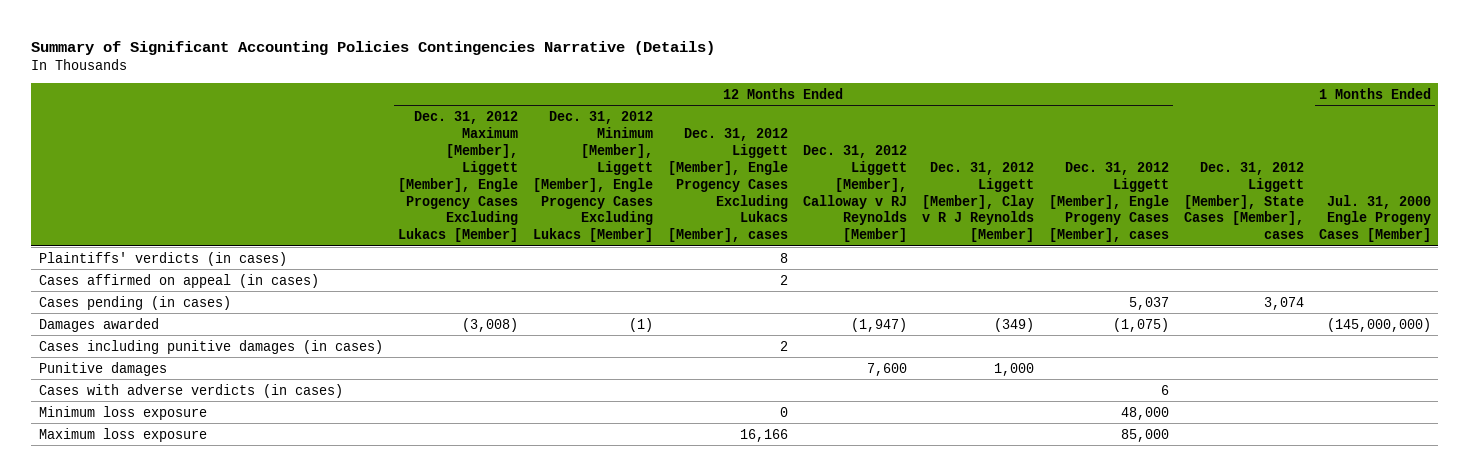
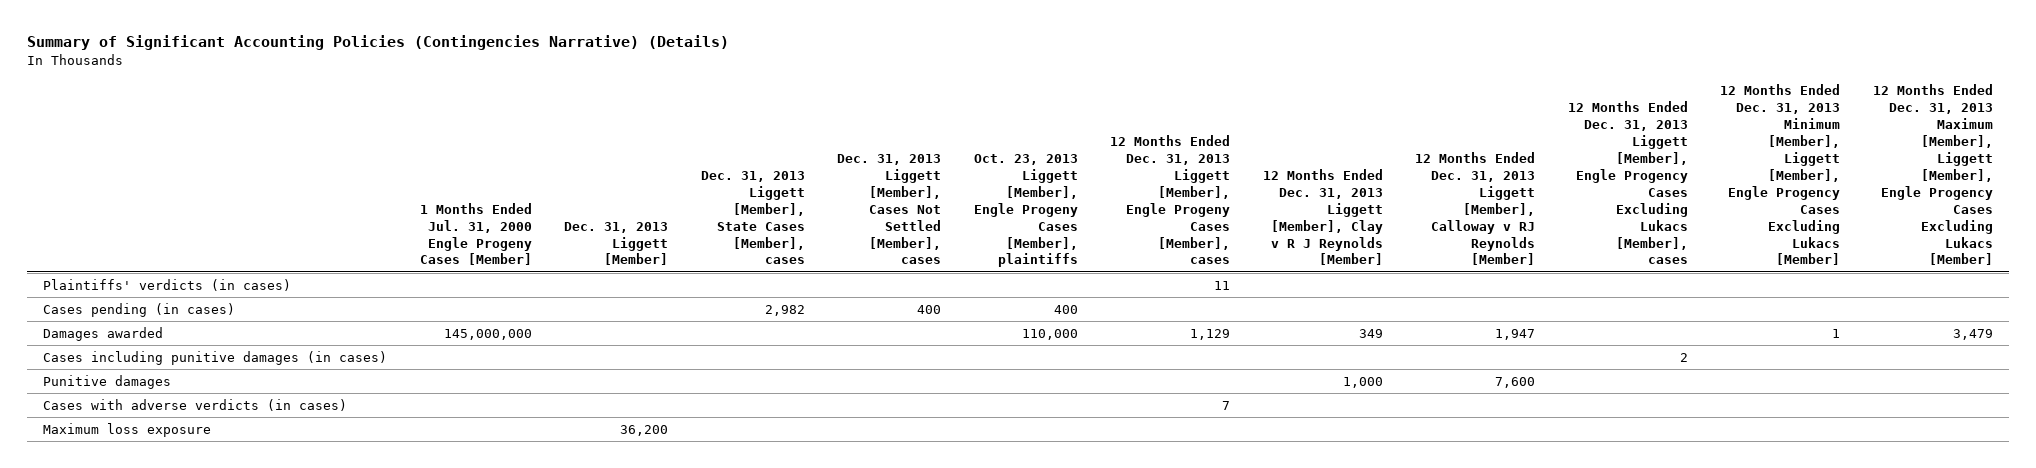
- Summary of Significant Accounting Policies Contingencies Narrative (Details)
+ Summary of Significant Accounting Policies (Contingencies Narrative) (Details)
- | 12 Months Ended Dec. 31, 2012 Maximum [Member], Liggett [Member], Engle Progency Cases Excluding Lukacs [Member] | 12 Months Ended Dec. 31, 2012 Minimum [Member], Liggett [Member], Engle Progency Cases Excluding Lukacs [Member] | 12 Months Ended Dec. 31, 2012 Liggett [Member], Engle Progency Cases Excluding Lukacs [Member], cases | 12 Months Ended Dec. 31, 2012 Liggett [Member], Calloway v RJ Reynolds [Member] | 12 Months Ended Dec. 31, 2012 Liggett [Member], Clay v R J Reynolds [Member] | 12 Months Ended Dec. 31, 2012 Liggett [Member], Engle Progeny Cases [Member], cases | Dec. 31, 2012 Liggett [Member], State Cases [Member], cases | 1 Months Ended Jul. 31, 2000 Engle Progeny Cases [Member]
+ | 1 Months Ended Jul. 31, 2000 Engle Progeny Cases [Member] | Dec. 31, 2013 Liggett [Member] | Dec. 31, 2013 Liggett [Member], State Cases [Member], cases | Dec. 31, 2013 Liggett [Member], Cases Not Settled [Member], cases | Oct. 23, 2013 Liggett [Member], Engle Progeny Cases [Member], plaintiffs | 12 Months Ended Dec. 31, 2013 Liggett [Member], Engle Progeny Cases [Member], cases | 12 Months Ended Dec. 31, 2013 Liggett [Member], Clay v R J Reynolds [Member] | 12 Months Ended Dec. 31, 2013 Liggett [Member], Calloway v RJ Reynolds [Member] | 12 Months Ended Dec. 31, 2013 Liggett [Member], Engle Progency Cases Excluding Lukacs [Member], cases | 12 Months Ended Dec. 31, 2013 Minimum [Member], Liggett [Member], Engle Progency Cases Excluding Lukacs [Member] | 12 Months Ended Dec. 31, 2013 Maximum [Member], Liggett [Member], Engle Progency Cases Excluding Lukacs [Member]
- Cases affirmed on appeal (in cases) | | | 2 | | | | |
- Damages awarded | (3,008) | (1) | | (1,947) | (349) | (1,075) | | (145,000,000)
+ Damages awarded | 145,000,000 | | | | 110,000 | 1,129 | 349 | 1,947 | | 1 | 3,479
- Minimum loss exposure | | | 0 | | | 48,000 | |

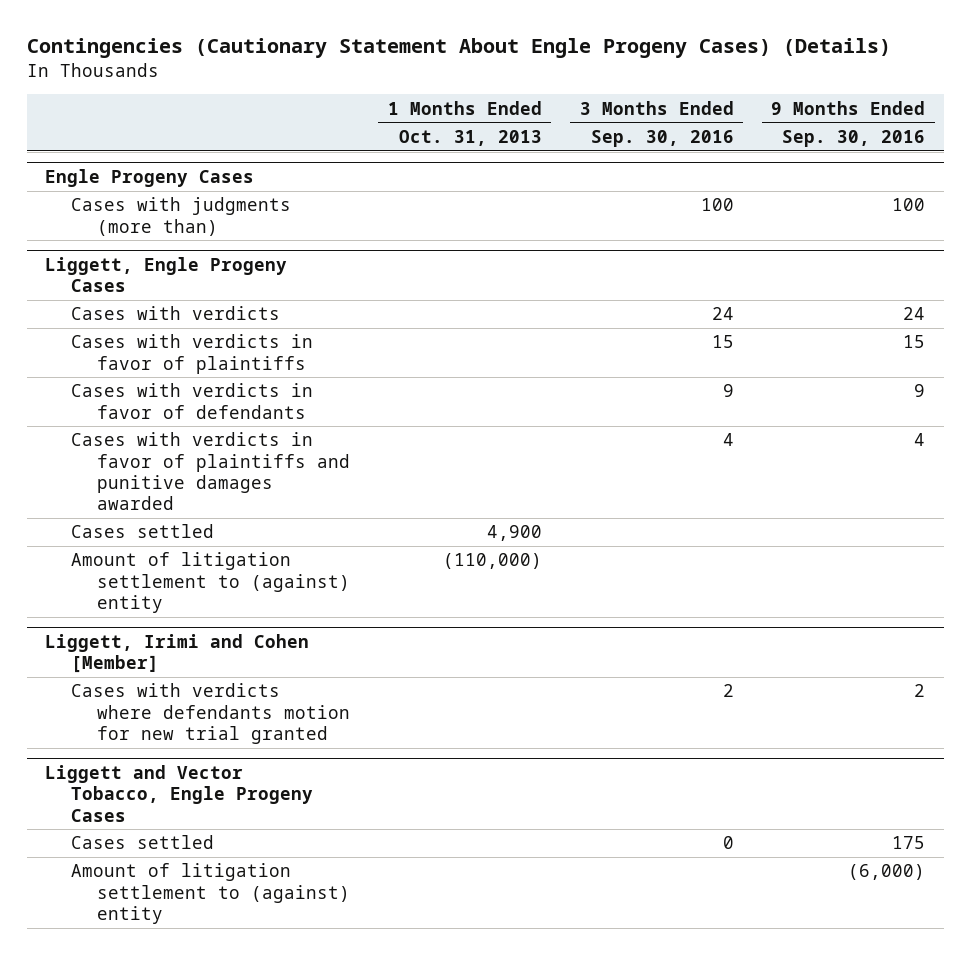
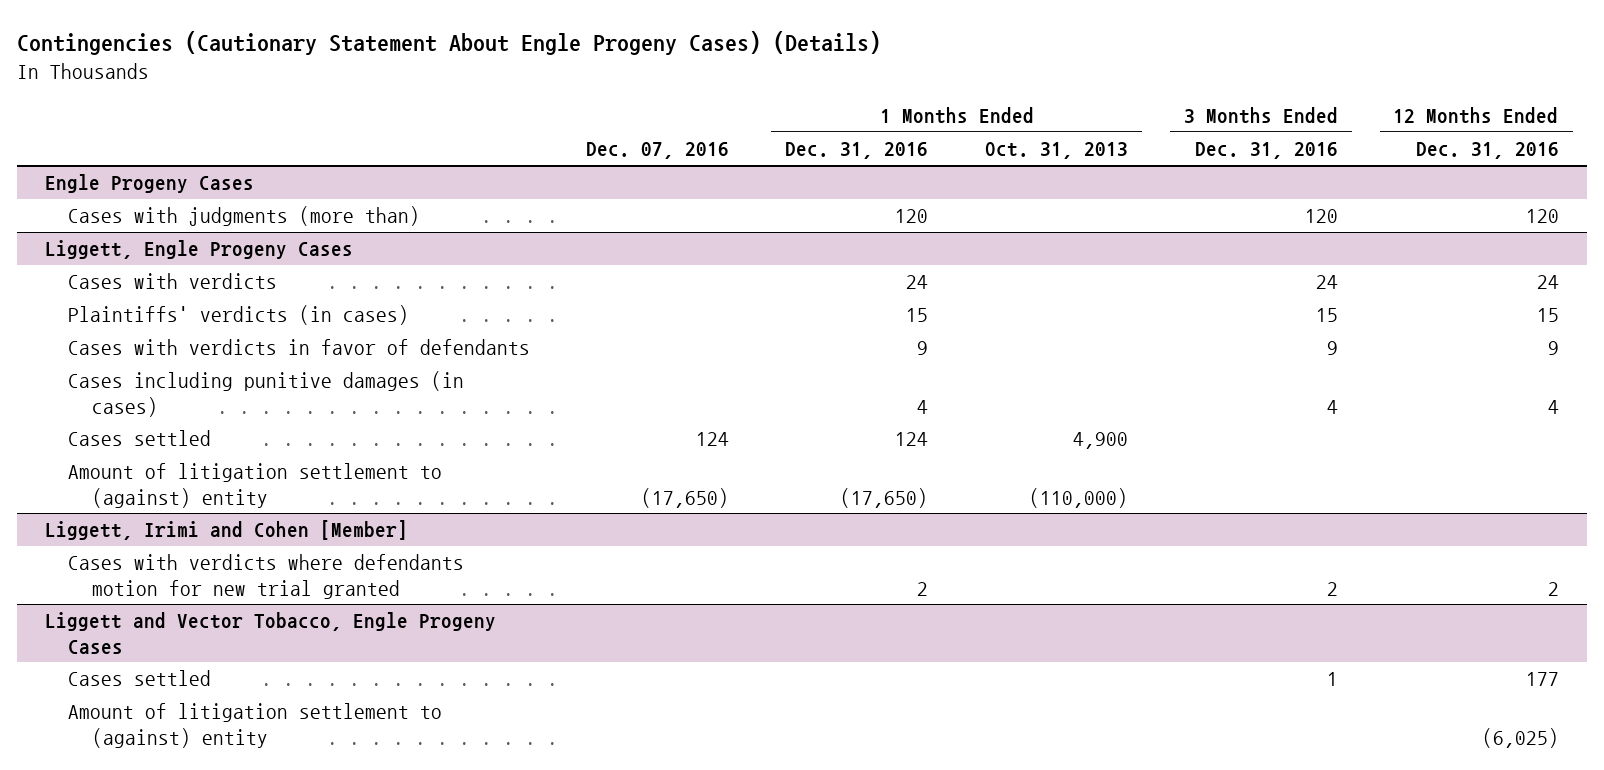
- | 1 Months Ended Oct. 31, 2013 | 3 Months Ended Sep. 30, 2016 | 9 Months Ended Sep. 30, 2016
+ | Dec. 07, 2016 | 1 Months Ended Dec. 31, 2016 | 1 Months Ended Oct. 31, 2013 | 3 Months Ended Dec. 31, 2016 | 12 Months Ended Dec. 31, 2016
@ Liggett, Engle Progeny Cases
- Cases with verdicts in favor of plaintiffs | | 15 | 15
+ Plaintiffs' verdicts (in cases) | | 15 | | 15 | 15
- Cases with verdicts in favor of plaintiffs and punitive damages awarded | | 4 | 4
+ Cases including punitive damages (in cases) | | 4 | | 4 | 4

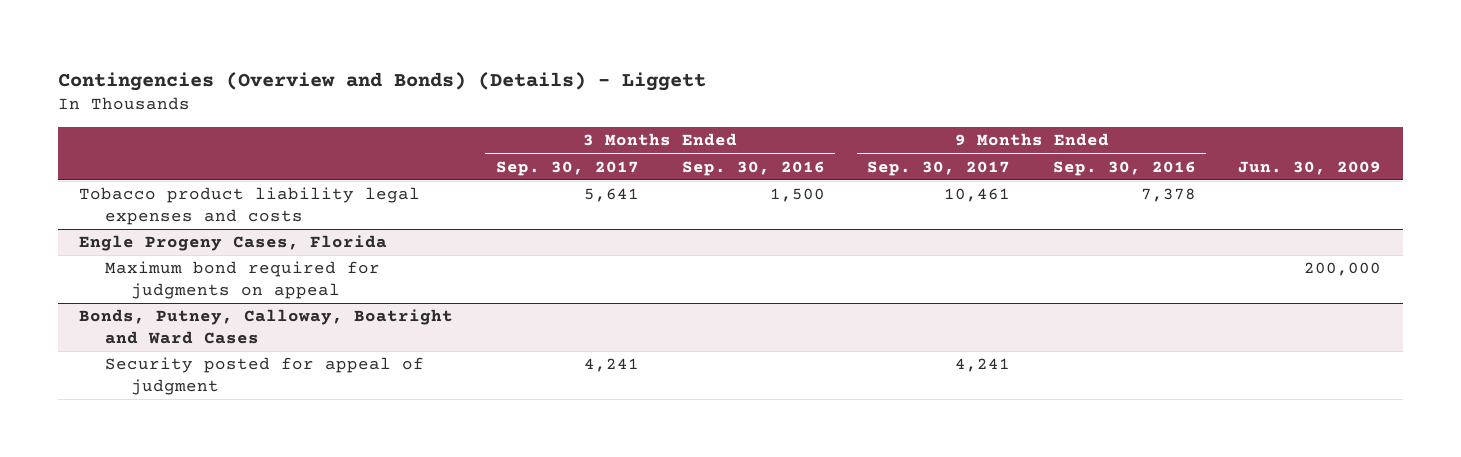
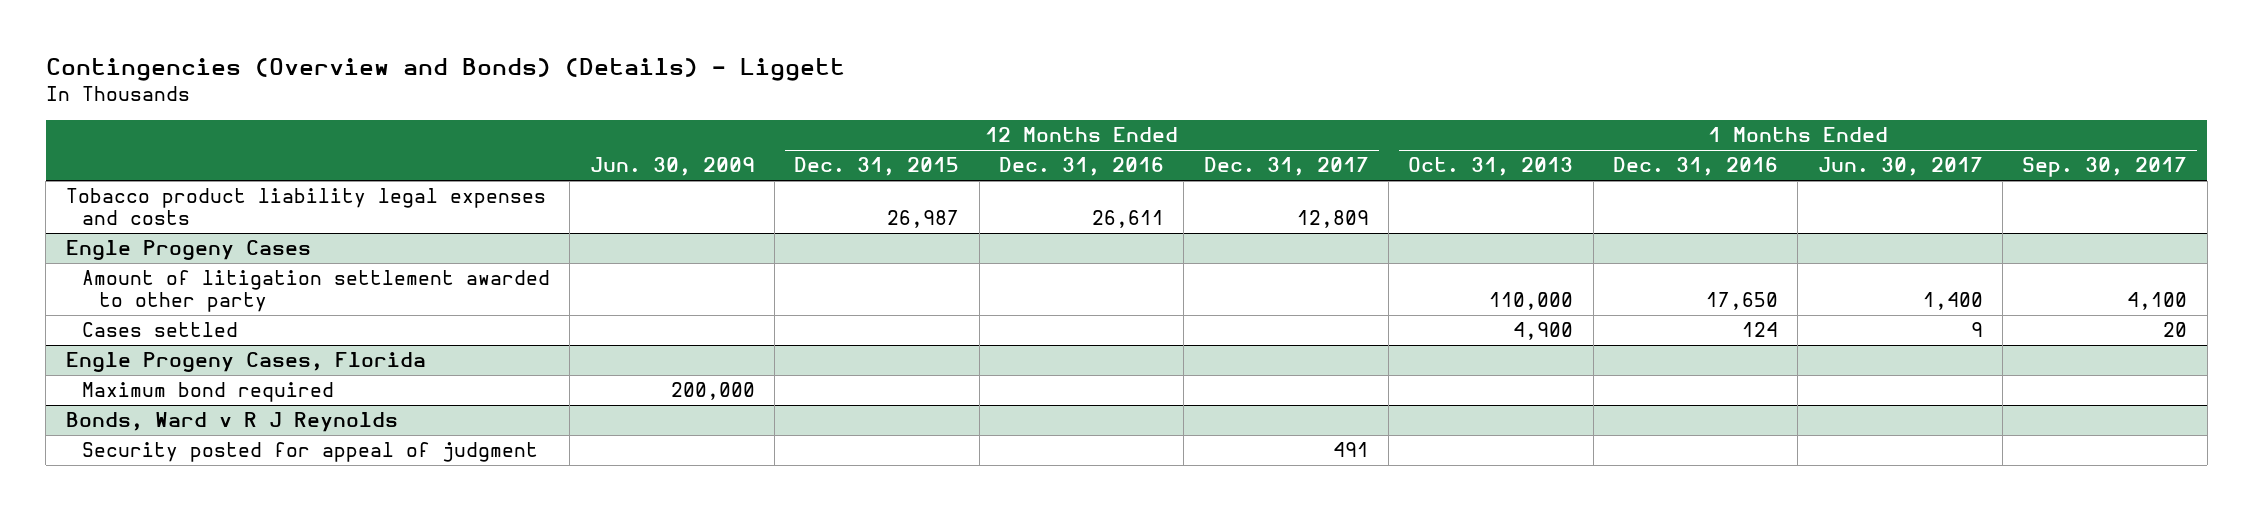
- | 3 Months Ended Sep. 30, 2017 | 3 Months Ended Sep. 30, 2016 | 9 Months Ended Sep. 30, 2017 | 9 Months Ended Sep. 30, 2016 | Jun. 30, 2009
+ | Jun. 30, 2009 | 12 Months Ended Dec. 31, 2015 | 12 Months Ended Dec. 31, 2016 | 12 Months Ended Dec. 31, 2017 | 1 Months Ended Oct. 31, 2013 | 1 Months Ended Dec. 31, 2016 | 1 Months Ended Jun. 30, 2017 | 1 Months Ended Sep. 30, 2017
+ Engle Progeny Cases
+ Amount of litigation settlement awarded to other party | | | | | 110,000 | 17,650 | 1,400 | 4,100
+ Cases settled | | | | | 4,900 | 124 | 9 | 20
@ Engle Progeny Cases, Florida
- Maximum bond required for judgments on appeal | | | | | 200,000
- Bonds, Putney, Calloway, Boatright and Ward Cases
- Security posted for appeal of judgment | 4,241 | | 4,241 | |
@ Engle Progeny Cases, Florida
+ Maximum bond required | 200,000 | | | | | | |
+ Bonds, Ward v R J Reynolds
+ Security posted for appeal of judgment | | | | 491 | | | |

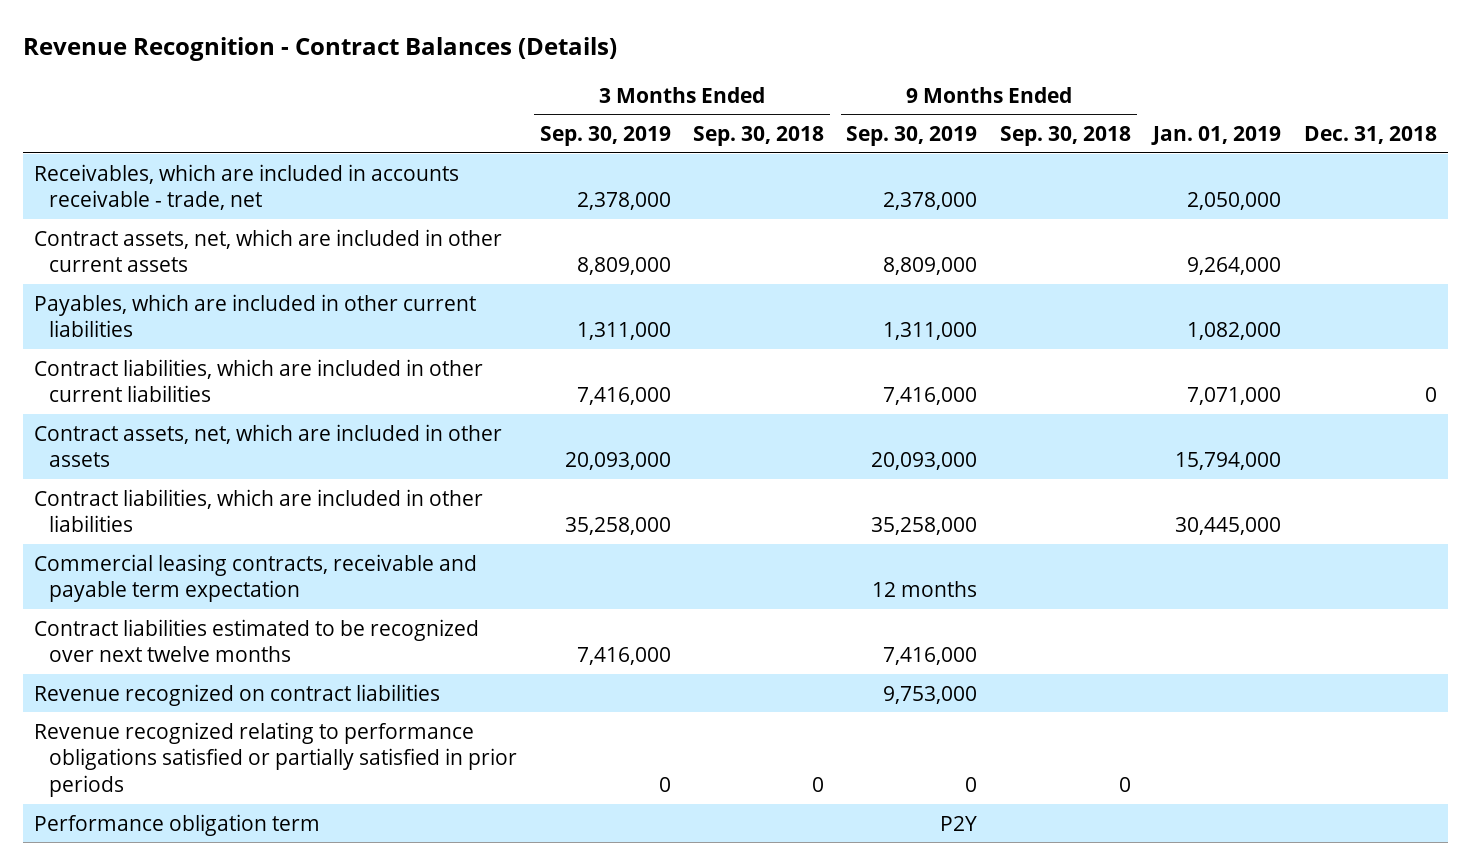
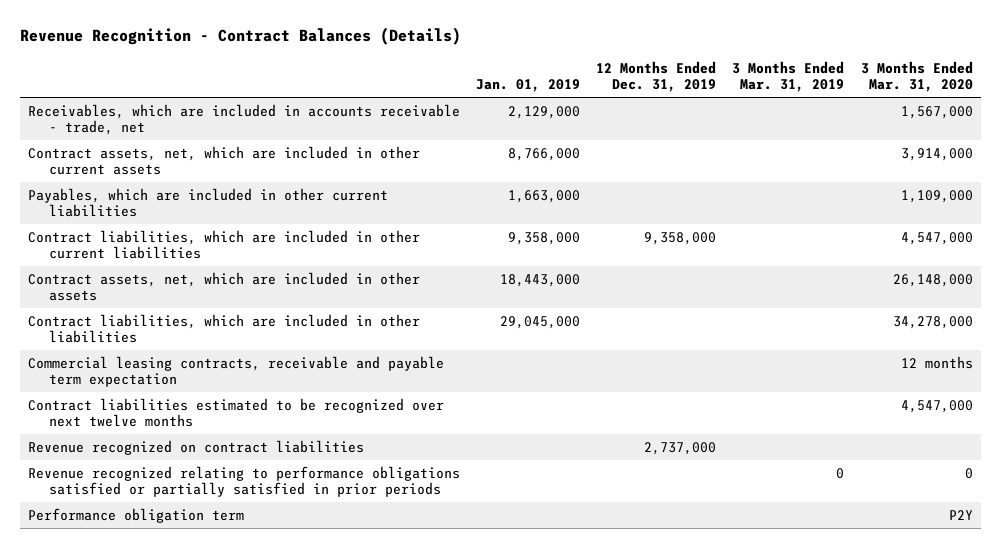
- | 3 Months Ended Sep. 30, 2019 | 3 Months Ended Sep. 30, 2018 | 9 Months Ended Sep. 30, 2019 | 9 Months Ended Sep. 30, 2018 | Jan. 01, 2019 | Dec. 31, 2018
+ | Jan. 01, 2019 | 12 Months Ended Dec. 31, 2019 | 3 Months Ended Mar. 31, 2019 | 3 Months Ended Mar. 31, 2020
- Receivables, which are included in accounts receivable - trade, net | 2,378,000 | | 2,378,000 | | 2,050,000 |
- Contract assets, net, which are included in other current assets | 8,809,000 | | 8,809,000 | | 9,264,000 |
- Payables, which are included in other current liabilities | 1,311,000 | | 1,311,000 | | 1,082,000 |
- Contract liabilities, which are included in other current liabilities | 7,416,000 | | 7,416,000 | | 7,071,000 | 0
- Contract assets, net, which are included in other assets | 20,093,000 | | 20,093,000 | | 15,794,000 |
- Contract liabilities, which are included in other liabilities | 35,258,000 | | 35,258,000 | | 30,445,000 |
+ Receivables, which are included in accounts receivable - trade, net | 2,129,000 | | | 1,567,000
+ Contract assets, net, which are included in other current assets | 8,766,000 | | | 3,914,000
+ Payables, which are included in other current liabilities | 1,663,000 | | | 1,109,000
+ Contract liabilities, which are included in other current liabilities | 9,358,000 | 9,358,000 | | 4,547,000
+ Contract assets, net, which are included in other assets | 18,443,000 | | | 26,148,000
+ Contract liabilities, which are included in other liabilities | 29,045,000 | | | 34,278,000

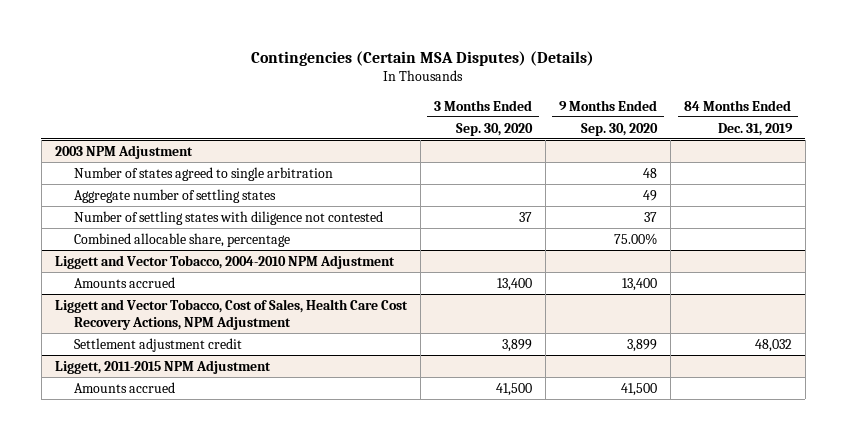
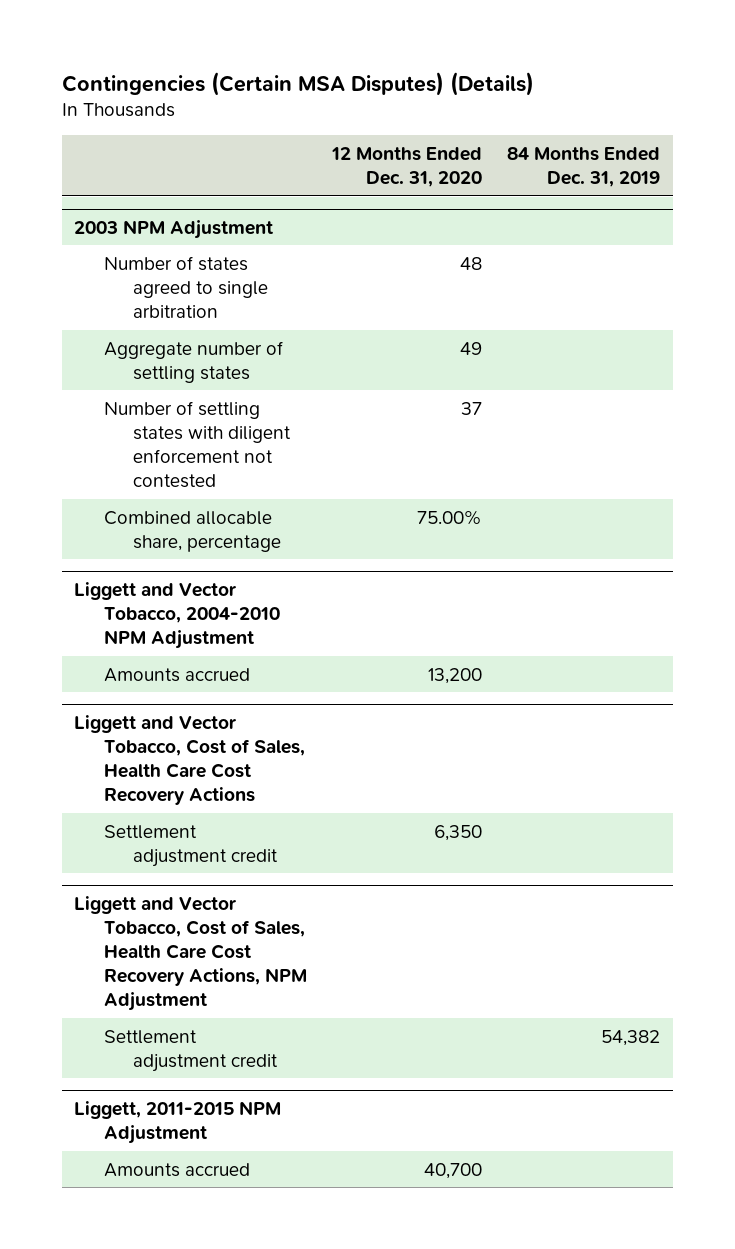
- | 3 Months Ended Sep. 30, 2020 | 9 Months Ended Sep. 30, 2020 | 84 Months Ended Dec. 31, 2019
+ | 12 Months Ended Dec. 31, 2020 | 84 Months Ended Dec. 31, 2019
@ 2003 NPM Adjustment
- Number of settling states with diligence not contested | 37 | 37 |
+ Number of settling states with diligent enforcement not contested | 37 |
+ Liggett and Vector Tobacco, Cost of Sales, Health Care Cost Recovery Actions
+ Settlement adjustment credit | 6,350 |
@ Liggett and Vector Tobacco, Cost of Sales, Health Care Cost Recovery Actions, NPM Adjustment
- Settlement adjustment credit | 3,899 | 3,899 | 48,032
+ Settlement adjustment credit | | 54,382

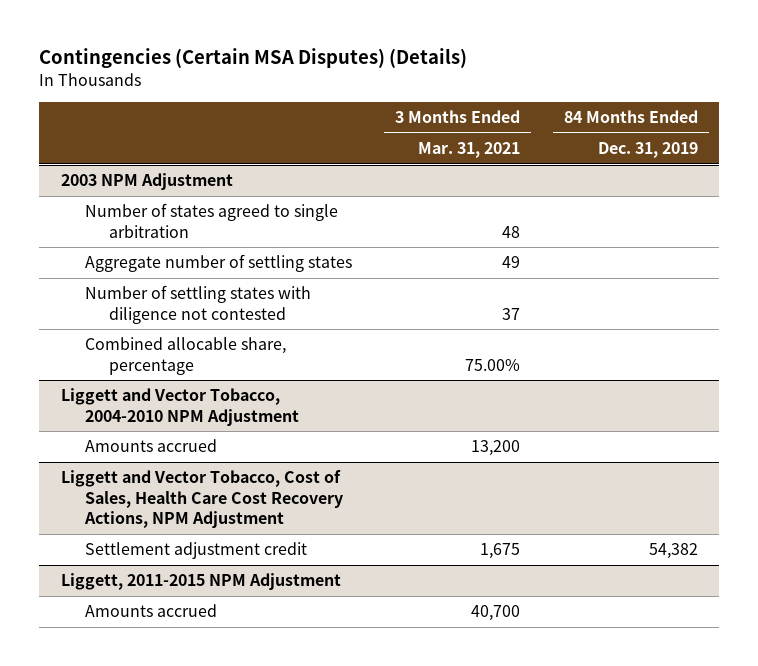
- | 12 Months Ended Dec. 31, 2020 | 84 Months Ended Dec. 31, 2019
+ | 3 Months Ended Mar. 31, 2021 | 84 Months Ended Dec. 31, 2019
@ 2003 NPM Adjustment
- Number of settling states with diligent enforcement not contested | 37 |
+ Number of settling states with diligence not contested | 37 |
- Liggett and Vector Tobacco, Cost of Sales, Health Care Cost Recovery Actions
- Settlement adjustment credit | 6,350 |

